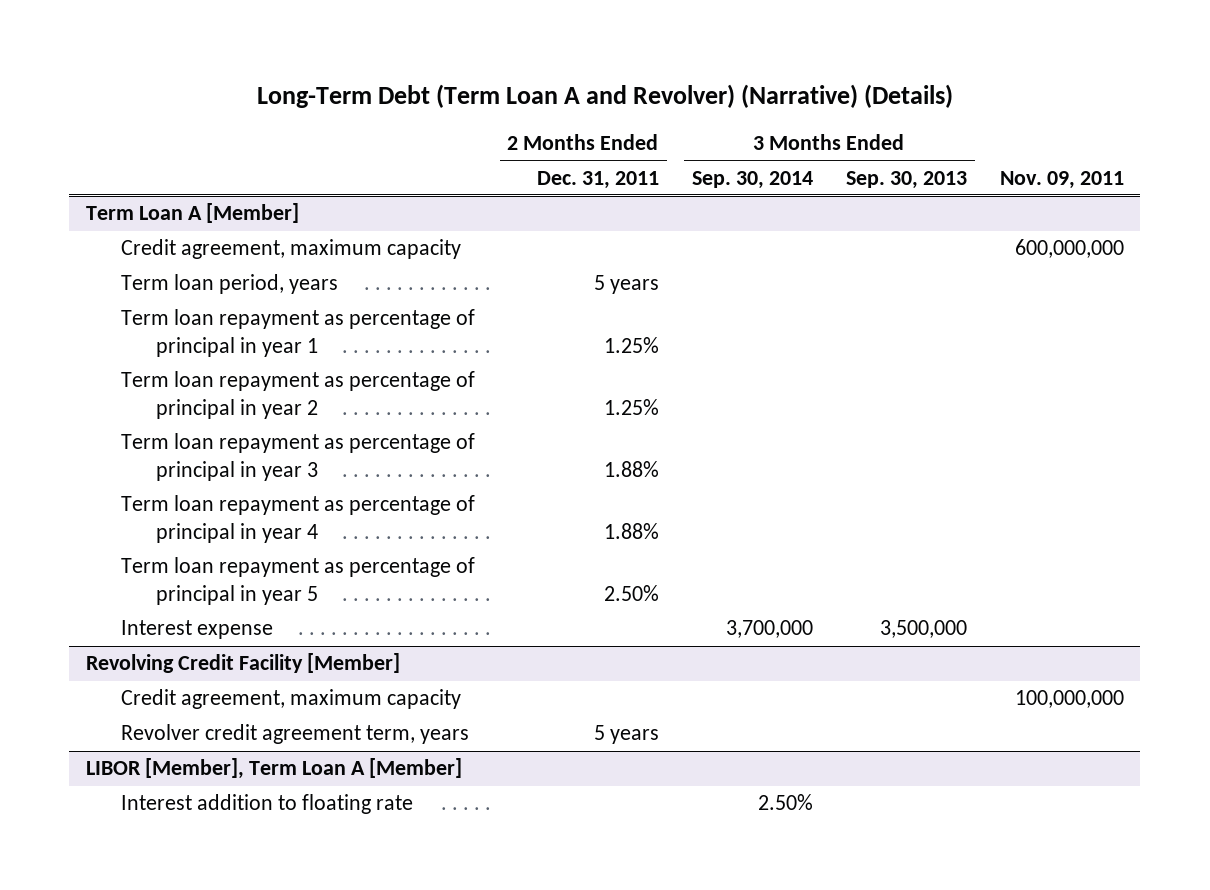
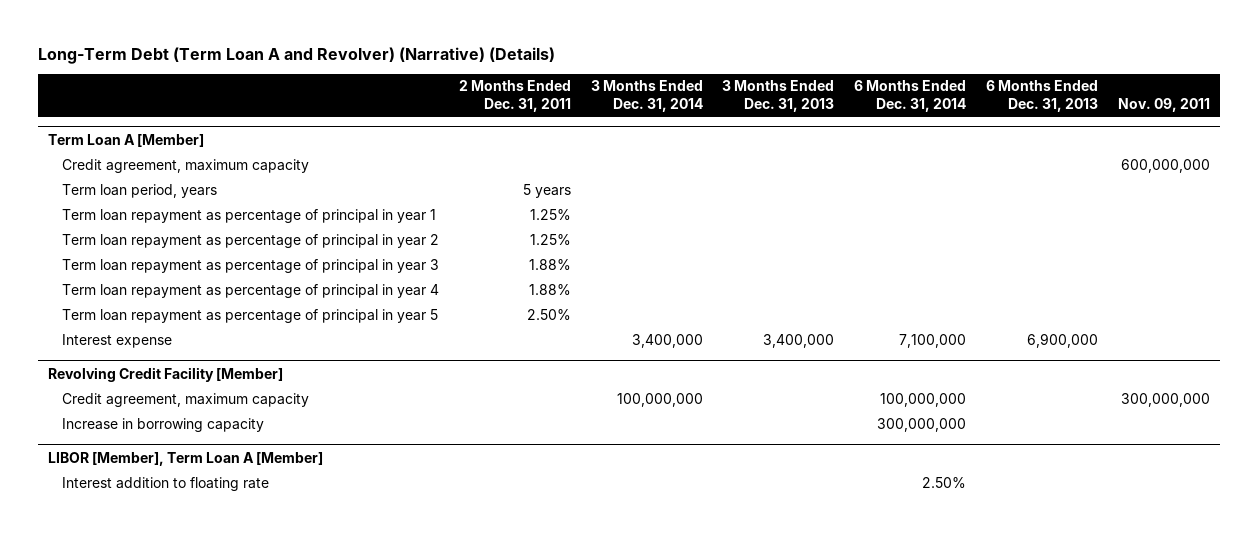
- | 2 Months Ended Dec. 31, 2011 | 3 Months Ended Sep. 30, 2014 | 3 Months Ended Sep. 30, 2013 | Nov. 09, 2011
+ | 2 Months Ended Dec. 31, 2011 | 3 Months Ended Dec. 31, 2014 | 3 Months Ended Dec. 31, 2013 | 6 Months Ended Dec. 31, 2014 | 6 Months Ended Dec. 31, 2013 | Nov. 09, 2011
@ Revolving Credit Facility [Member]
- Credit agreement, maximum capacity | | | | 100,000,000
- Revolver credit agreement term, years | 5 years | | |
+ Credit agreement, maximum capacity | | 100,000,000 | | 100,000,000 | | 300,000,000
+ Increase in borrowing capacity | | | | 300,000,000 | |

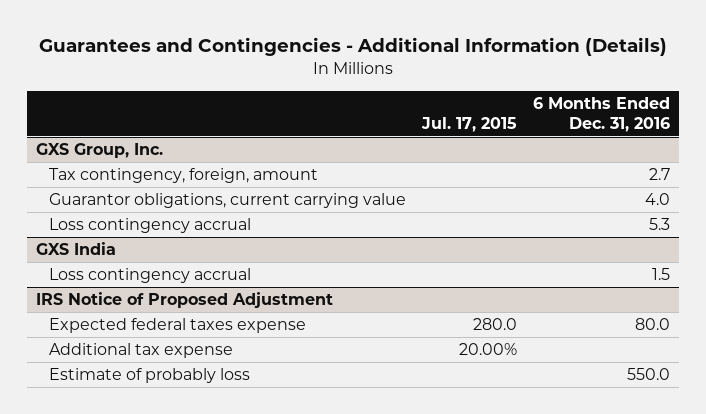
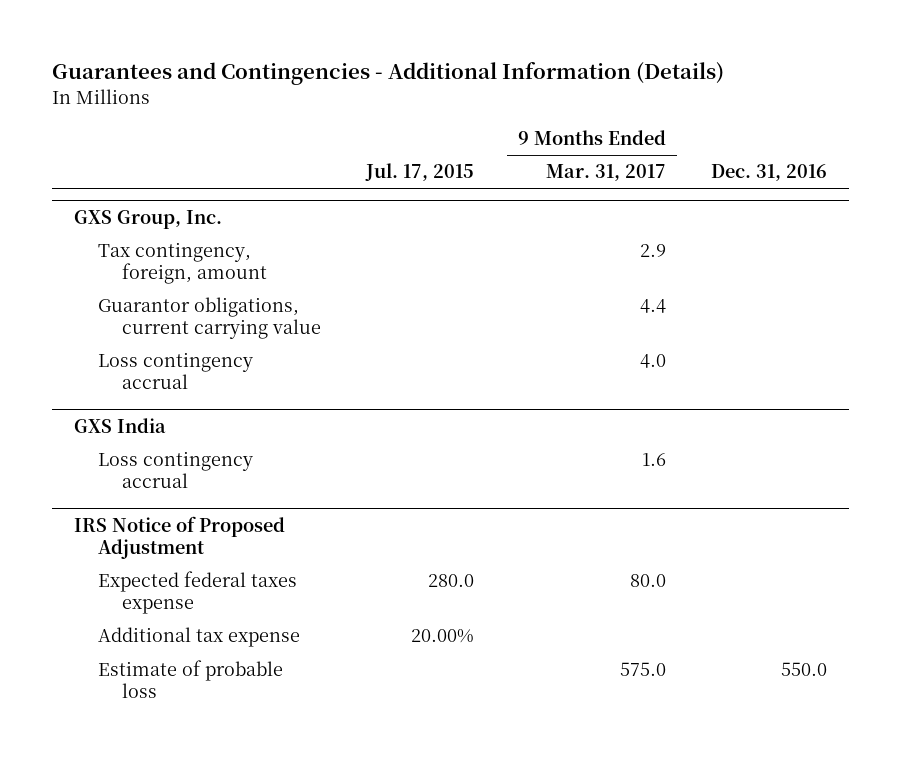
- | Jul. 17, 2015 | 6 Months Ended Dec. 31, 2016
+ | Jul. 17, 2015 | 9 Months Ended Mar. 31, 2017 | Dec. 31, 2016
@ IRS Notice of Proposed Adjustment
- Estimate of probably loss | | 550.0
+ Estimate of probable loss | | 575.0 | 550.0

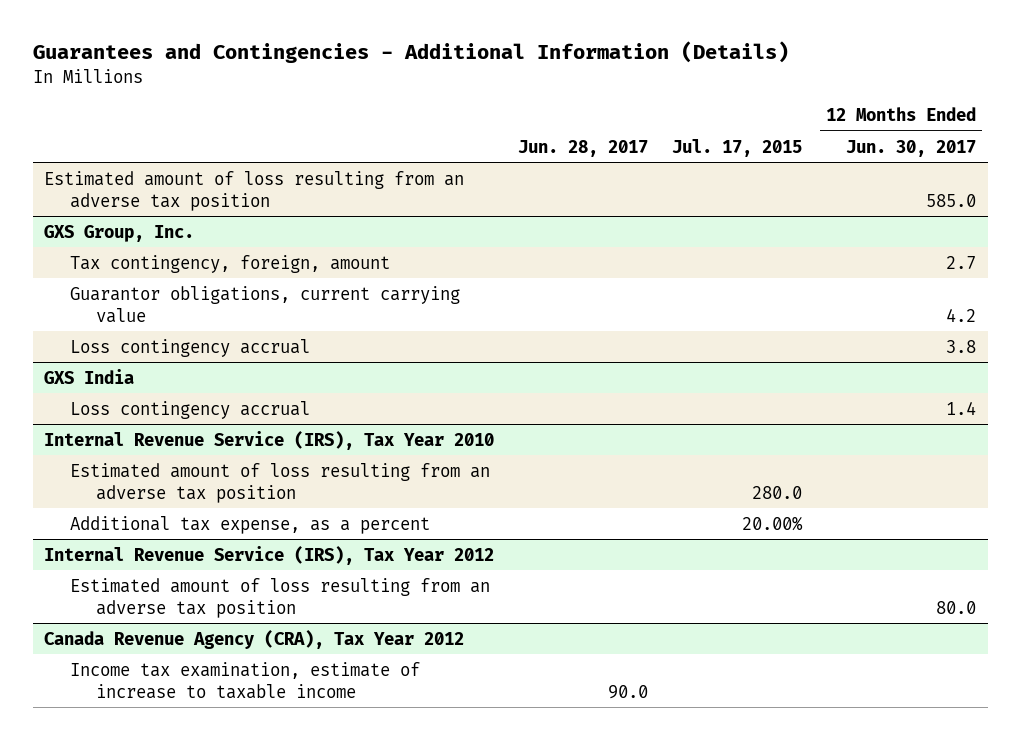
- | Jul. 17, 2015 | 9 Months Ended Mar. 31, 2017 | Dec. 31, 2016
+ | Jun. 28, 2017 | Jul. 17, 2015 | 12 Months Ended Jun. 30, 2017
+ Estimated amount of loss resulting from an adverse tax position | | | 585.0
- IRS Notice of Proposed Adjustment
- Expected federal taxes expense | 280.0 | 80.0 |
- Additional tax expense | 20.00% | |
- Estimate of probable loss | | 575.0 | 550.0
+ Internal Revenue Service (IRS), Tax Year 2010
+ Estimated amount of loss resulting from an adverse tax position | | 280.0 |
+ Additional tax expense, as a percent | | 20.00% |
+ Internal Revenue Service (IRS), Tax Year 2012
+ Estimated amount of loss resulting from an adverse tax position | | | 80.0
+ Canada Revenue Agency (CRA), Tax Year 2012
+ Income tax examination, estimate of increase to taxable income | 90.0 | |

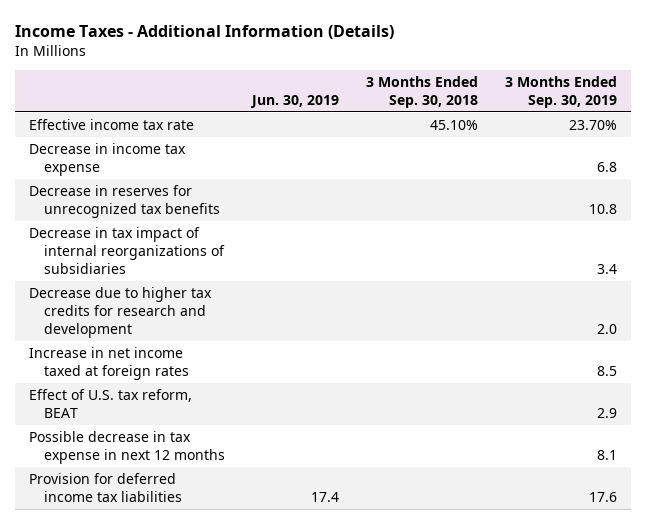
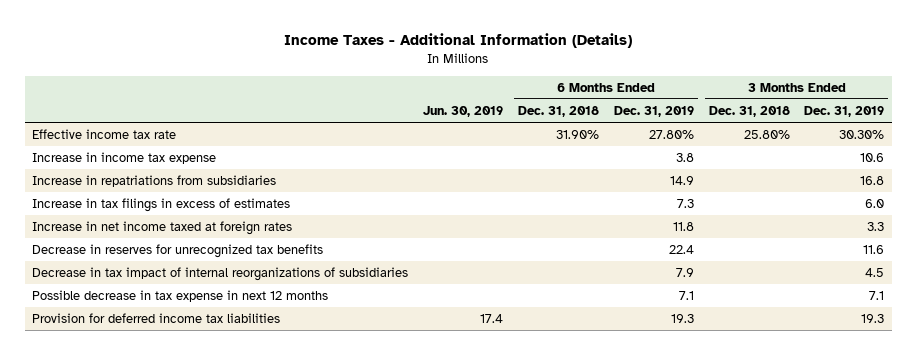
- | Jun. 30, 2019 | 3 Months Ended Sep. 30, 2018 | 3 Months Ended Sep. 30, 2019
+ | Jun. 30, 2019 | 6 Months Ended Dec. 31, 2018 | 6 Months Ended Dec. 31, 2019 | 3 Months Ended Dec. 31, 2018 | 3 Months Ended Dec. 31, 2019
- Decrease in income tax expense | | | 6.8
+ Increase in income tax expense | | | 3.8 | | 10.6
+ Increase in repatriations from subsidiaries | | | 14.9 | | 16.8
+ Increase in tax filings in excess of estimates | | | 7.3 | | 6.0
moved up: Increase in net income taxed at foreign rates | | | 11.8 | | 3.3
- Decrease due to higher tax credits for research and development | | | 2.0
- Effect of U.S. tax reform, BEAT | | | 2.9

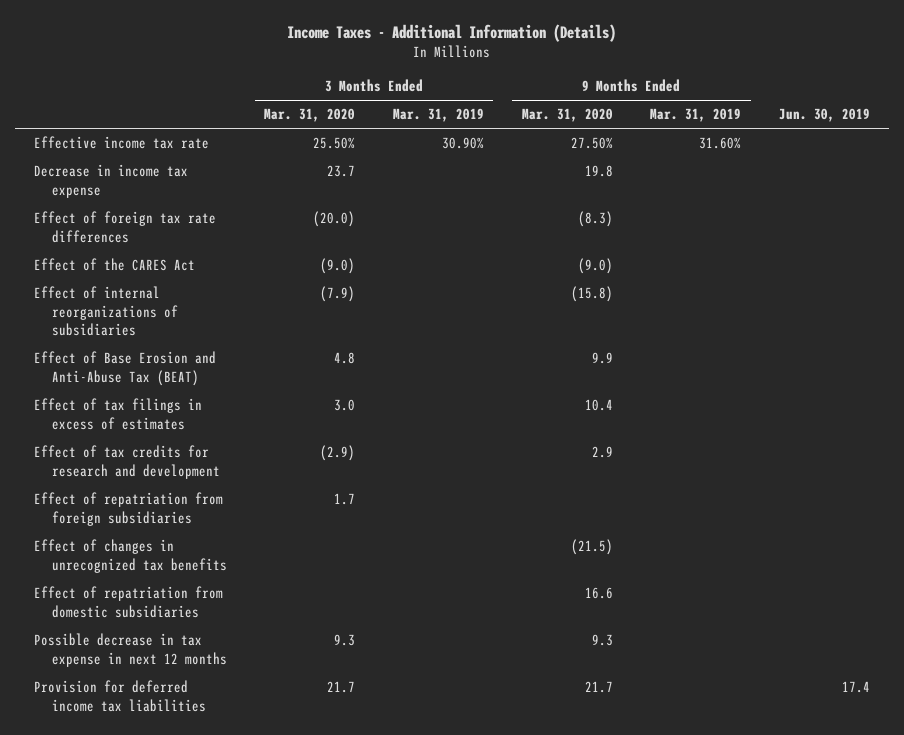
- | Jun. 30, 2019 | 6 Months Ended Dec. 31, 2018 | 6 Months Ended Dec. 31, 2019 | 3 Months Ended Dec. 31, 2018 | 3 Months Ended Dec. 31, 2019
+ | 3 Months Ended Mar. 31, 2020 | 3 Months Ended Mar. 31, 2019 | 9 Months Ended Mar. 31, 2020 | 9 Months Ended Mar. 31, 2019 | Jun. 30, 2019
- Increase in income tax expense | | | 3.8 | | 10.6
- Increase in repatriations from subsidiaries | | | 14.9 | | 16.8
- Increase in tax filings in excess of estimates | | | 7.3 | | 6.0
- Increase in net income taxed at foreign rates | | | 11.8 | | 3.3
- Decrease in reserves for unrecognized tax benefits | | | 22.4 | | 11.6
- Decrease in tax impact of internal reorganizations of subsidiaries | | | 7.9 | | 4.5
+ Decrease in income tax expense | 23.7 | | 19.8 | |
+ Effect of foreign tax rate differences | (20.0) | | (8.3) | |
+ Effect of the CARES Act | (9.0) | | (9.0) | |
+ Effect of internal reorganizations of subsidiaries | (7.9) | | (15.8) | |
+ Effect of Base Erosion and Anti-Abuse Tax (BEAT) | 4.8 | | 9.9 | |
+ Effect of tax filings in excess of estimates | 3.0 | | 10.4 | |
+ Effect of tax credits for research and development | (2.9) | | 2.9 | |
+ Effect of repatriation from foreign subsidiaries | 1.7 | | | |
+ Effect of changes in unrecognized tax benefits | | | (21.5) | |
+ Effect of repatriation from domestic subsidiaries | | | 16.6 | |

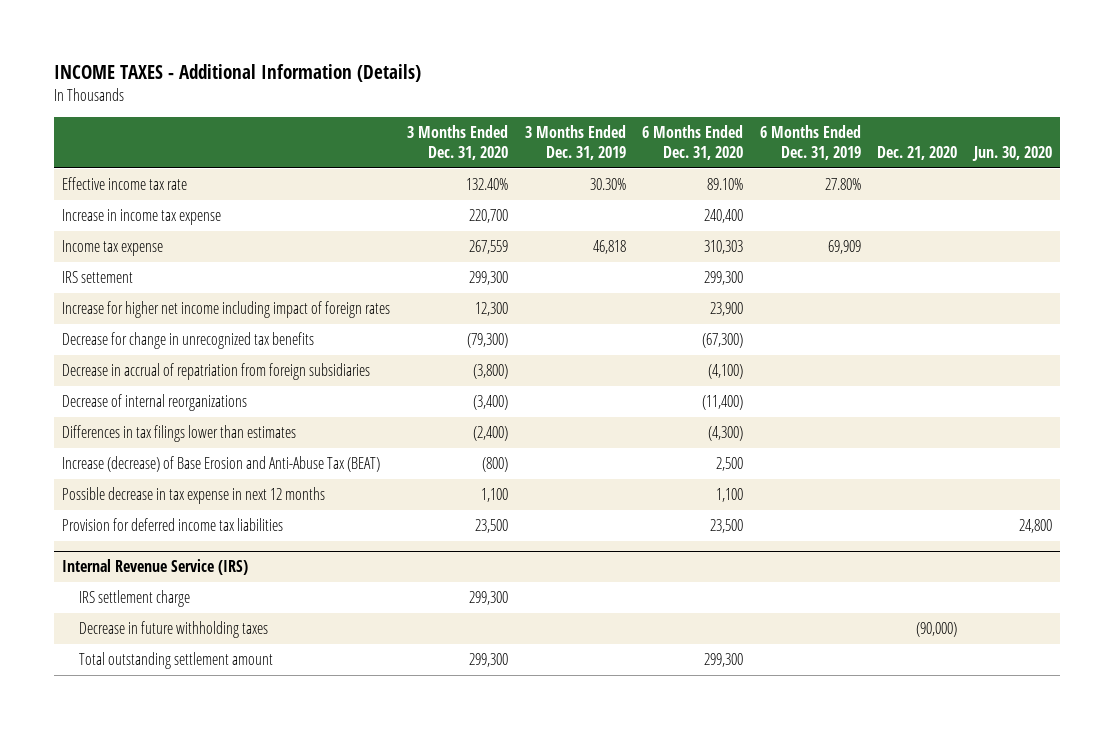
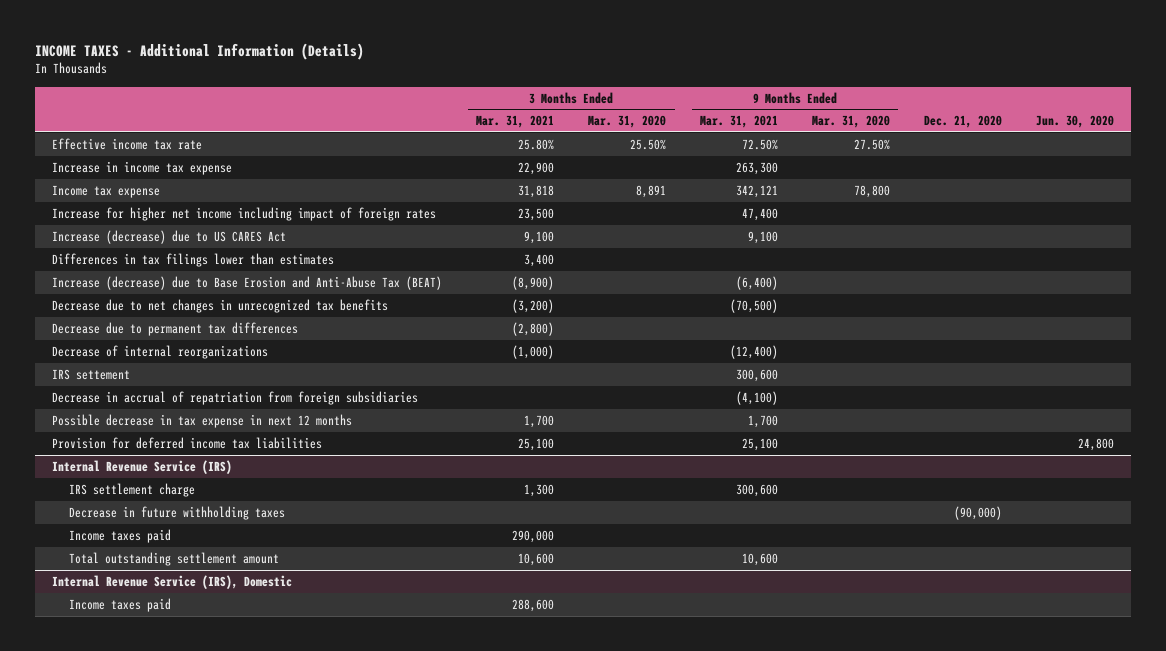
- | 3 Months Ended Dec. 31, 2020 | 3 Months Ended Dec. 31, 2019 | 6 Months Ended Dec. 31, 2020 | 6 Months Ended Dec. 31, 2019 | Dec. 21, 2020 | Jun. 30, 2020
+ | 3 Months Ended Mar. 31, 2021 | 3 Months Ended Mar. 31, 2020 | 9 Months Ended Mar. 31, 2021 | 9 Months Ended Mar. 31, 2020 | Dec. 21, 2020 | Jun. 30, 2020
- Decrease for change in unrecognized tax benefits | (79,300) | | (67,300) | | |
+ Increase (decrease) due to US CARES Act | 9,100 | | 9,100 | | |
- Increase (decrease) of Base Erosion and Anti-Abuse Tax (BEAT) | (800) | | 2,500 | | |
+ Increase (decrease) due to Base Erosion and Anti-Abuse Tax (BEAT) | (8,900) | | (6,400) | | |
+ Decrease due to net changes in unrecognized tax benefits | (3,200) | | (70,500) | | |
+ Decrease due to permanent tax differences | (2,800) | | | | |
moved down: Decrease of internal reorganizations | (1,000) | | (12,400) | | |
moved down: IRS settement | | | 300,600 | | |
moved down: Decrease in accrual of repatriation from foreign subsidiaries | | | (4,100) | | |
@ Internal Revenue Service (IRS)
+ Income taxes paid | 290,000 | | | | |
+ Internal Revenue Service (IRS), Domestic
+ Income taxes paid | 288,600 | | | | |

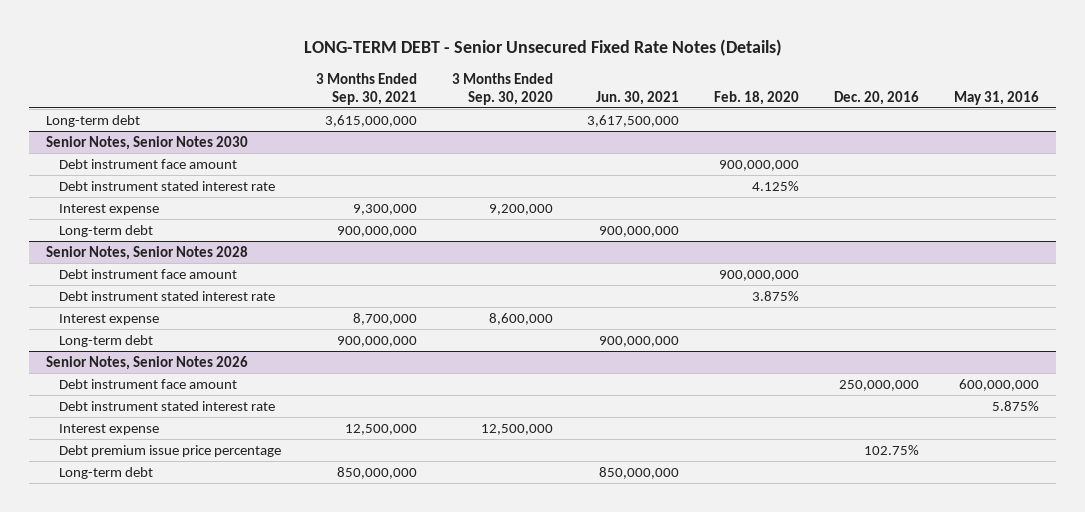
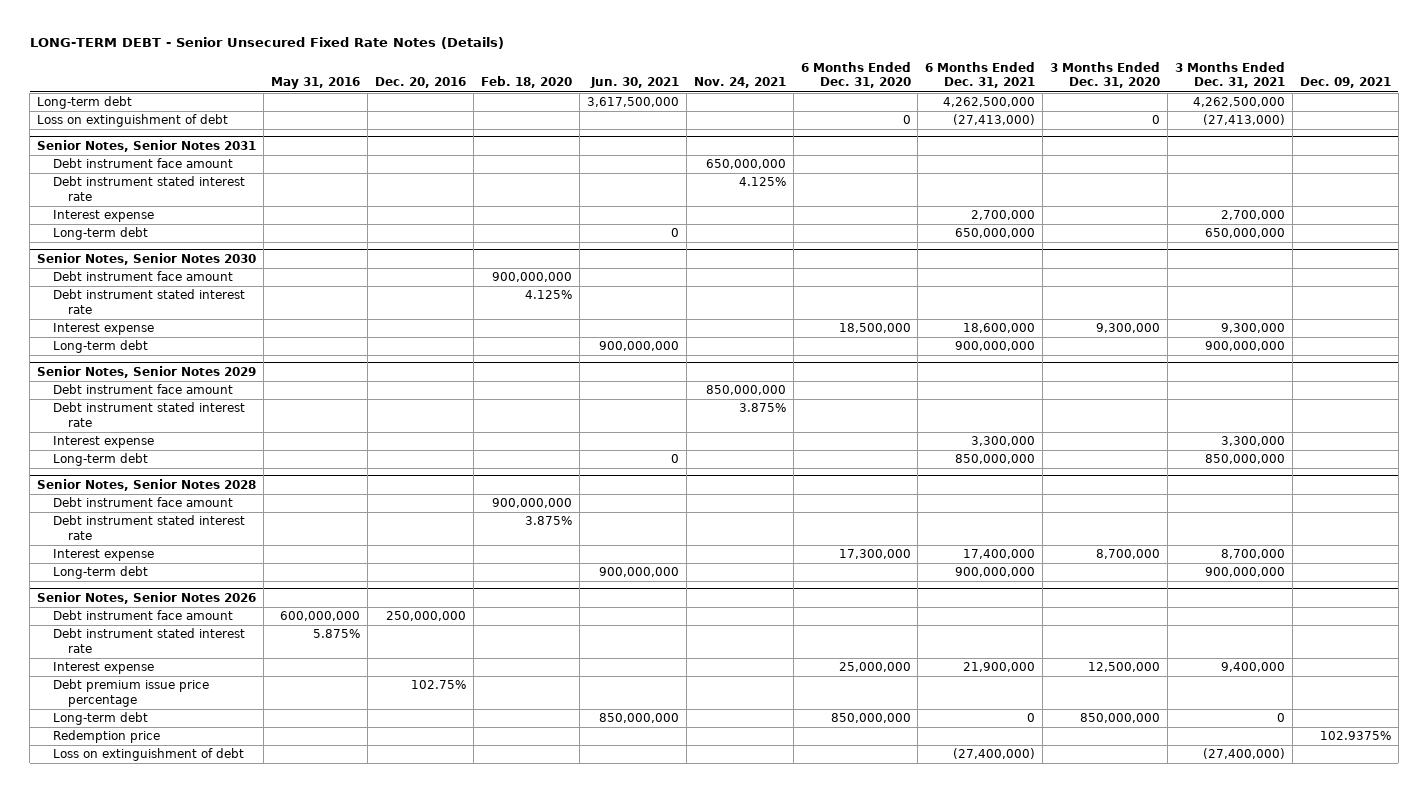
- | 3 Months Ended Sep. 30, 2021 | 3 Months Ended Sep. 30, 2020 | Jun. 30, 2021 | Feb. 18, 2020 | Dec. 20, 2016 | May 31, 2016
+ | May 31, 2016 | Dec. 20, 2016 | Feb. 18, 2020 | Jun. 30, 2021 | Nov. 24, 2021 | 6 Months Ended Dec. 31, 2020 | 6 Months Ended Dec. 31, 2021 | 3 Months Ended Dec. 31, 2020 | 3 Months Ended Dec. 31, 2021 | Dec. 09, 2021
+ Loss on extinguishment of debt | | | | | | 0 | (27,413,000) | 0 | (27,413,000) |
+ Senior Notes, Senior Notes 2031
+ Debt instrument face amount | | | | | 650,000,000 | | | | |
+ Debt instrument stated interest rate | | | | | 4.125% | | | | |
+ Interest expense | | | | | | | 2,700,000 | | 2,700,000 |
+ Long-term debt | | | | 0 | | | 650,000,000 | | 650,000,000 |
+ Senior Notes, Senior Notes 2029
+ Debt instrument face amount | | | | | 850,000,000 | | | | |
+ Debt instrument stated interest rate | | | | | 3.875% | | | | |
+ Interest expense | | | | | | | 3,300,000 | | 3,300,000 |
+ Long-term debt | | | | 0 | | | 850,000,000 | | 850,000,000 |
@ Senior Notes, Senior Notes 2026
+ Redemption price | | | | | | | | | | 102.9375%
+ Loss on extinguishment of debt | | | | | | | (27,400,000) | | (27,400,000) |

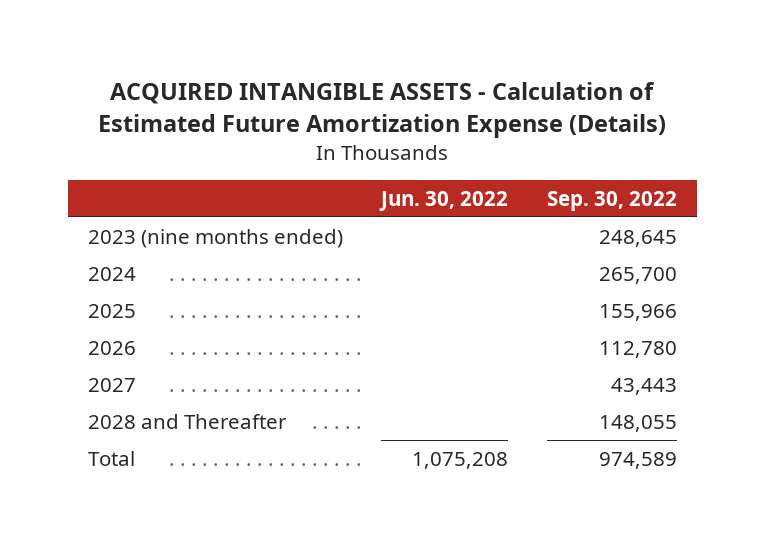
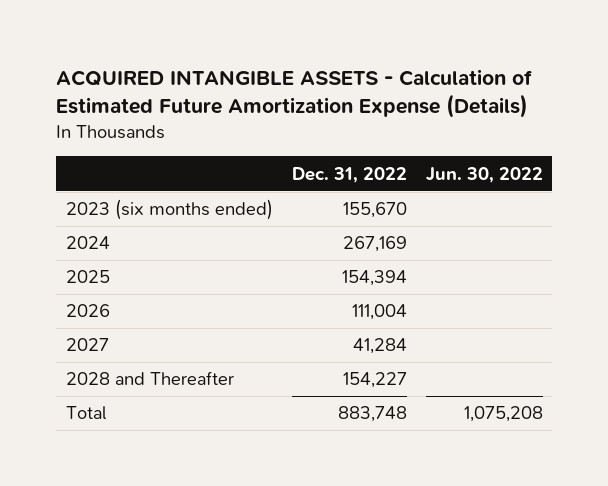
- | Jun. 30, 2022 | Sep. 30, 2022
+ | Dec. 31, 2022 | Jun. 30, 2022
- 2023 (nine months ended) | | 248,645
+ 2023 (six months ended) | 155,670 |

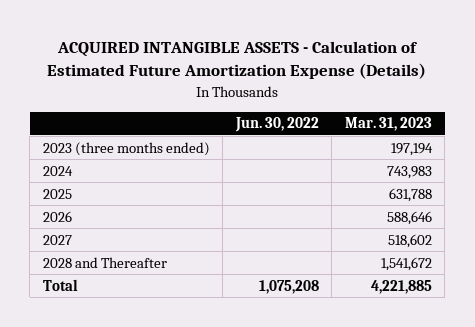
- | Dec. 31, 2022 | Jun. 30, 2022
+ | Jun. 30, 2022 | Mar. 31, 2023
- 2023 (six months ended) | 155,670 |
+ 2023 (three months ended) | | 197,194

